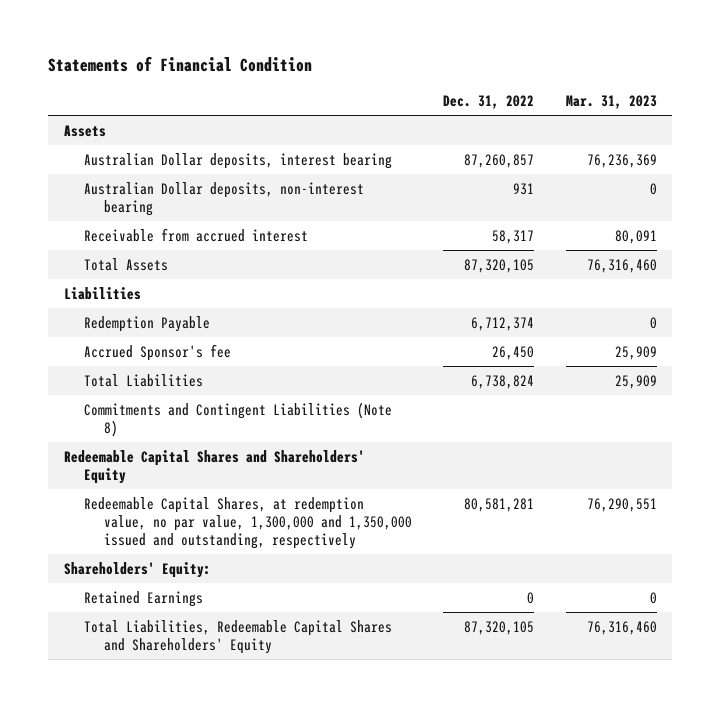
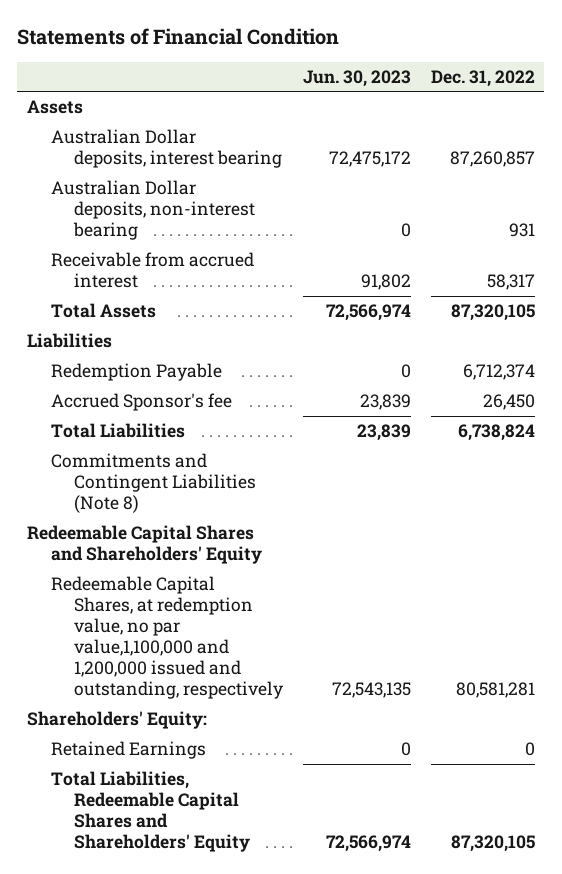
- | Dec. 31, 2022 | Mar. 31, 2023
+ | Jun. 30, 2023 | Dec. 31, 2022
- Redeemable Capital Shares, at redemption value, no par value, 1,300,000 and 1,350,000 issued and outstanding, respectively | 80,581,281 | 76,290,551
+ Redeemable Capital Shares, at redemption value, no par value,1,100,000 and 1,200,000 issued and outstanding, respectively | 72,543,135 | 80,581,281

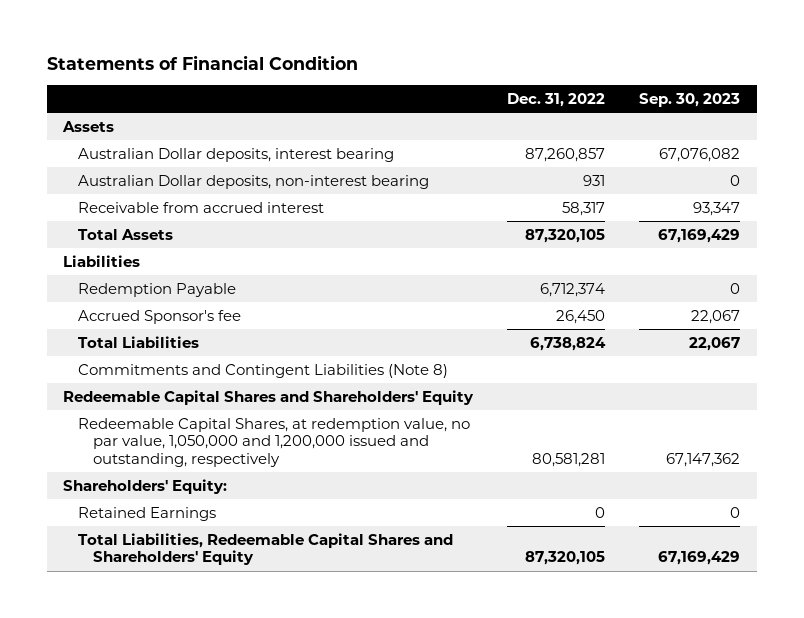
- | Jun. 30, 2023 | Dec. 31, 2022
+ | Dec. 31, 2022 | Sep. 30, 2023
- Redeemable Capital Shares, at redemption value, no par value,1,100,000 and 1,200,000 issued and outstanding, respectively | 72,543,135 | 80,581,281
+ Redeemable Capital Shares, at redemption value, no par value, 1,050,000 and 1,200,000 issued and outstanding, respectively | 80,581,281 | 67,147,362

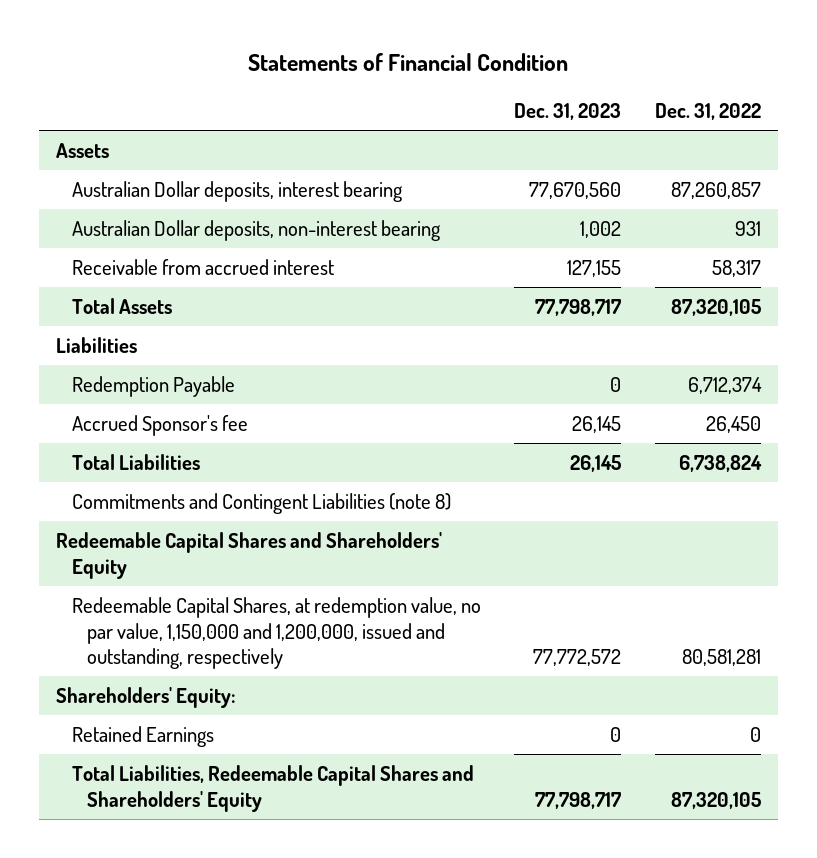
- | Dec. 31, 2022 | Sep. 30, 2023
+ | Dec. 31, 2023 | Dec. 31, 2022
- Commitments and Contingent Liabilities (Note 8)
+ Commitments and Contingent Liabilities (note 8)
- Redeemable Capital Shares, at redemption value, no par value, 1,050,000 and 1,200,000 issued and outstanding, respectively | 80,581,281 | 67,147,362
+ Redeemable Capital Shares, at redemption value, no par value, 1,150,000 and 1,200,000, issued and outstanding, respectively | 77,772,572 | 80,581,281

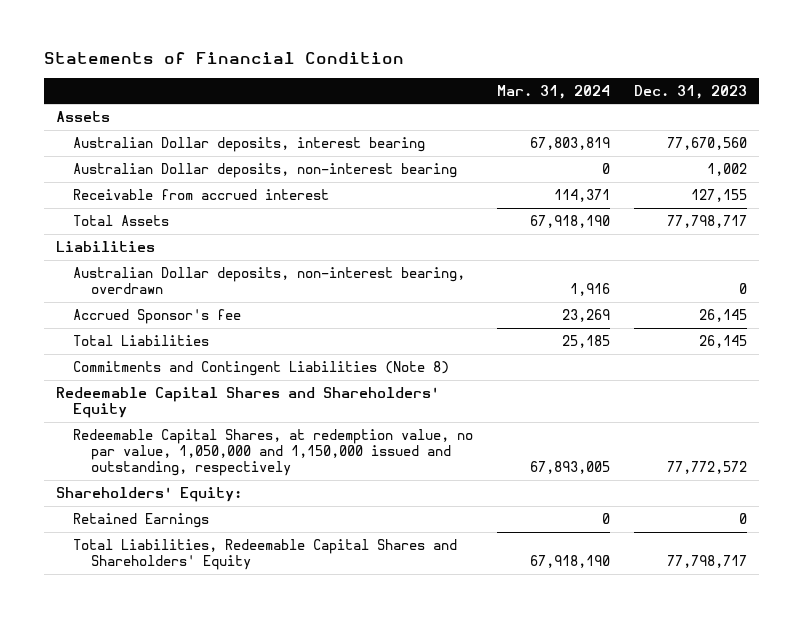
- | Dec. 31, 2023 | Dec. 31, 2022
+ | Mar. 31, 2024 | Dec. 31, 2023
- Redemption Payable | 0 | 6,712,374
+ Australian Dollar deposits, non-interest bearing, overdrawn | 1,916 | 0
- Commitments and Contingent Liabilities (note 8)
+ Commitments and Contingent Liabilities (Note 8)
- Redeemable Capital Shares, at redemption value, no par value, 1,150,000 and 1,200,000, issued and outstanding, respectively | 77,772,572 | 80,581,281
+ Redeemable Capital Shares, at redemption value, no par value, 1,050,000 and 1,150,000 issued and outstanding, respectively | 67,893,005 | 77,772,572

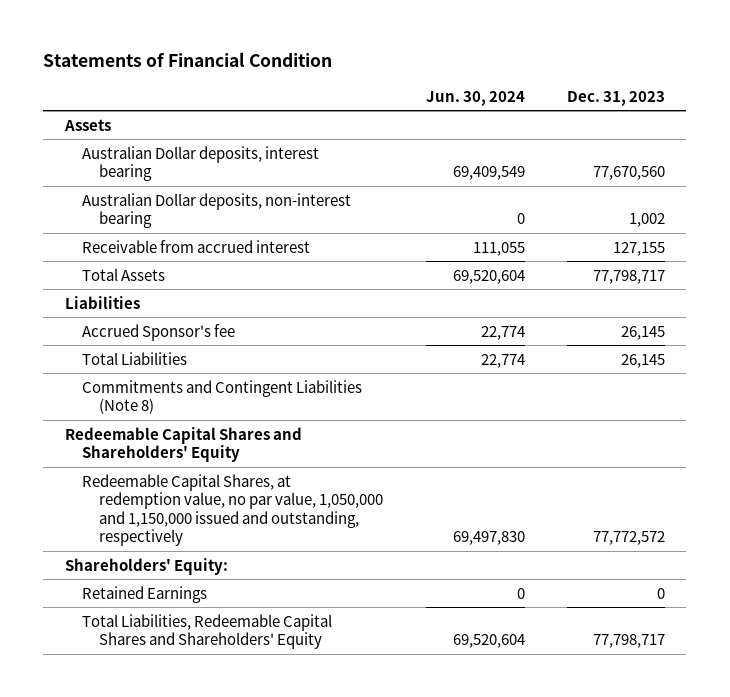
- | Mar. 31, 2024 | Dec. 31, 2023
+ | Jun. 30, 2024 | Dec. 31, 2023
- Australian Dollar deposits, non-interest bearing, overdrawn | 1,916 | 0

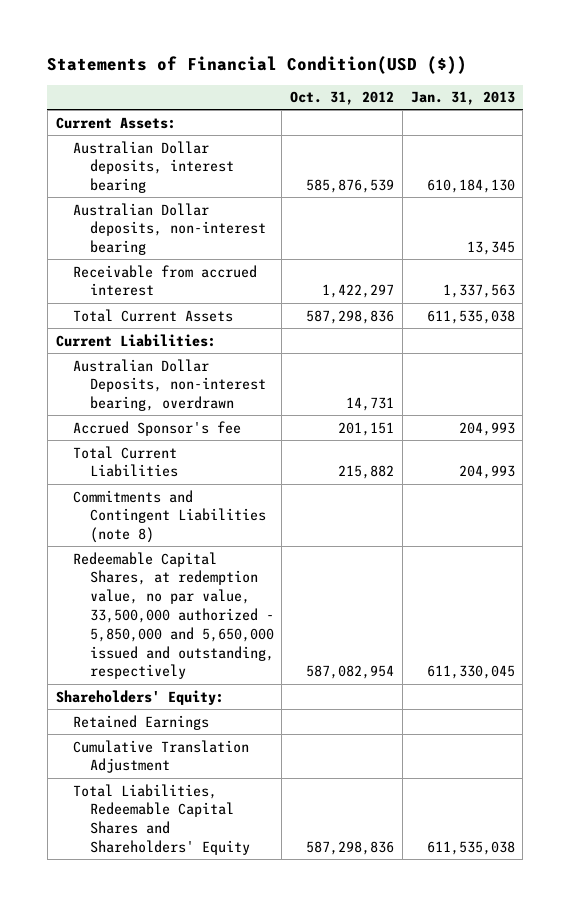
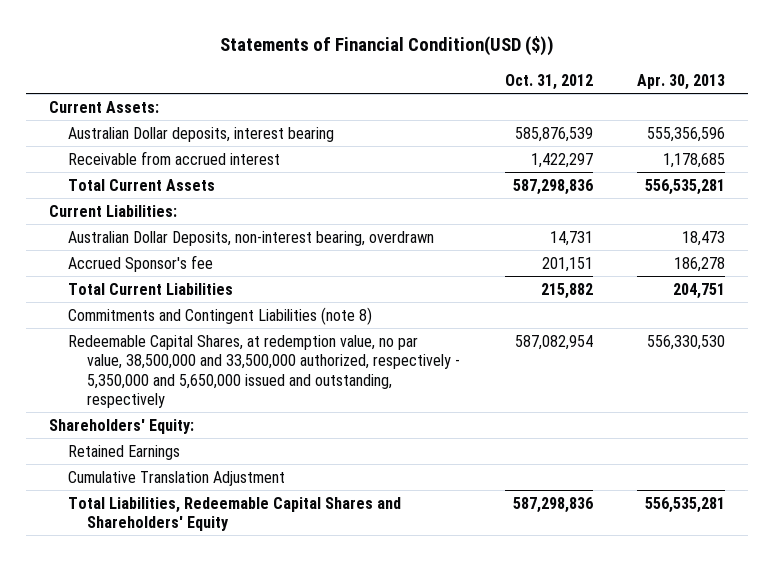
- | Oct. 31, 2012 | Jan. 31, 2013
+ | Oct. 31, 2012 | Apr. 30, 2013
- Australian Dollar deposits, non-interest bearing | | 13,345
- Redeemable Capital Shares, at redemption value, no par value, 33,500,000 authorized - 5,850,000 and 5,650,000 issued and outstanding, respectively | 587,082,954 | 611,330,045
+ Redeemable Capital Shares, at redemption value, no par value, 38,500,000 and 33,500,000 authorized, respectively - 5,350,000 and 5,650,000 issued and outstanding, respectively | 587,082,954 | 556,330,530

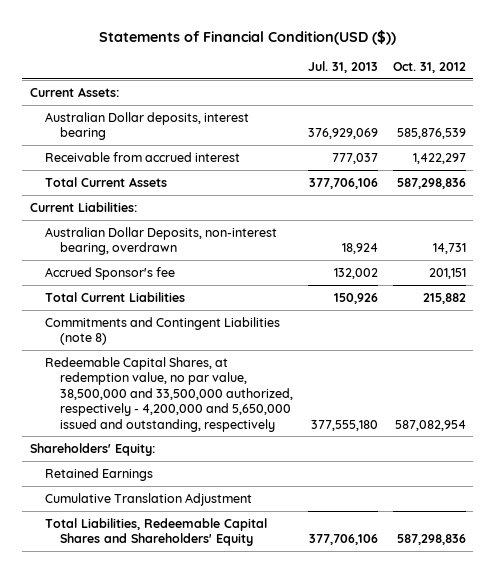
- | Oct. 31, 2012 | Apr. 30, 2013
+ | Jul. 31, 2013 | Oct. 31, 2012
- Redeemable Capital Shares, at redemption value, no par value, 38,500,000 and 33,500,000 authorized, respectively - 5,350,000 and 5,650,000 issued and outstanding, respectively | 587,082,954 | 556,330,530
+ Redeemable Capital Shares, at redemption value, no par value, 38,500,000 and 33,500,000 authorized, respectively - 4,200,000 and 5,650,000 issued and outstanding, respectively | 377,555,180 | 587,082,954

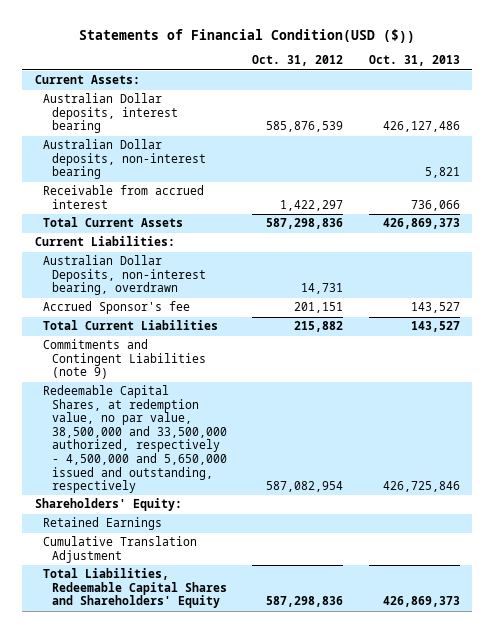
- | Jul. 31, 2013 | Oct. 31, 2012
+ | Oct. 31, 2012 | Oct. 31, 2013
+ Australian Dollar deposits, non-interest bearing | | 5,821
- Commitments and Contingent Liabilities (note 8)
- Redeemable Capital Shares, at redemption value, no par value, 38,500,000 and 33,500,000 authorized, respectively - 4,200,000 and 5,650,000 issued and outstanding, respectively | 377,555,180 | 587,082,954
+ Commitments and Contingent Liabilities (note 9)
+ Redeemable Capital Shares, at redemption value, no par value, 38,500,000 and 33,500,000 authorized, respectively - 4,500,000 and 5,650,000 issued and outstanding, respectively | 587,082,954 | 426,725,846

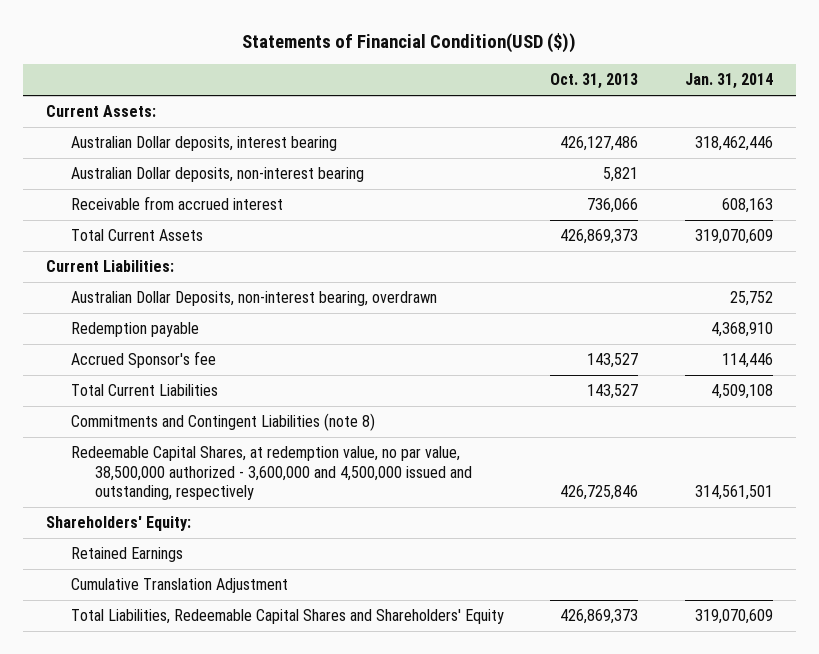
- | Oct. 31, 2012 | Oct. 31, 2013
+ | Oct. 31, 2013 | Jan. 31, 2014
+ Redemption payable | | 4,368,910
- Commitments and Contingent Liabilities (note 9)
- Redeemable Capital Shares, at redemption value, no par value, 38,500,000 and 33,500,000 authorized, respectively - 4,500,000 and 5,650,000 issued and outstanding, respectively | 587,082,954 | 426,725,846
+ Commitments and Contingent Liabilities (note 8)
+ Redeemable Capital Shares, at redemption value, no par value, 38,500,000 authorized - 3,600,000 and 4,500,000 issued and outstanding, respectively | 426,725,846 | 314,561,501

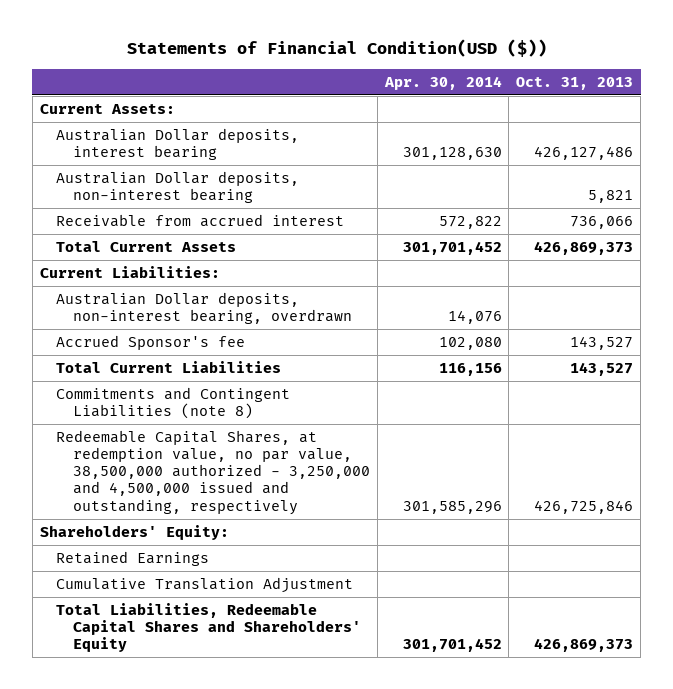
- | Oct. 31, 2013 | Jan. 31, 2014
+ | Apr. 30, 2014 | Oct. 31, 2013
- Australian Dollar Deposits, non-interest bearing, overdrawn | | 25,752
- Redemption payable | | 4,368,910
+ Australian Dollar deposits, non-interest bearing, overdrawn | 14,076 |
- Redeemable Capital Shares, at redemption value, no par value, 38,500,000 authorized - 3,600,000 and 4,500,000 issued and outstanding, respectively | 426,725,846 | 314,561,501
+ Redeemable Capital Shares, at redemption value, no par value, 38,500,000 authorized - 3,250,000 and 4,500,000 issued and outstanding, respectively | 301,585,296 | 426,725,846

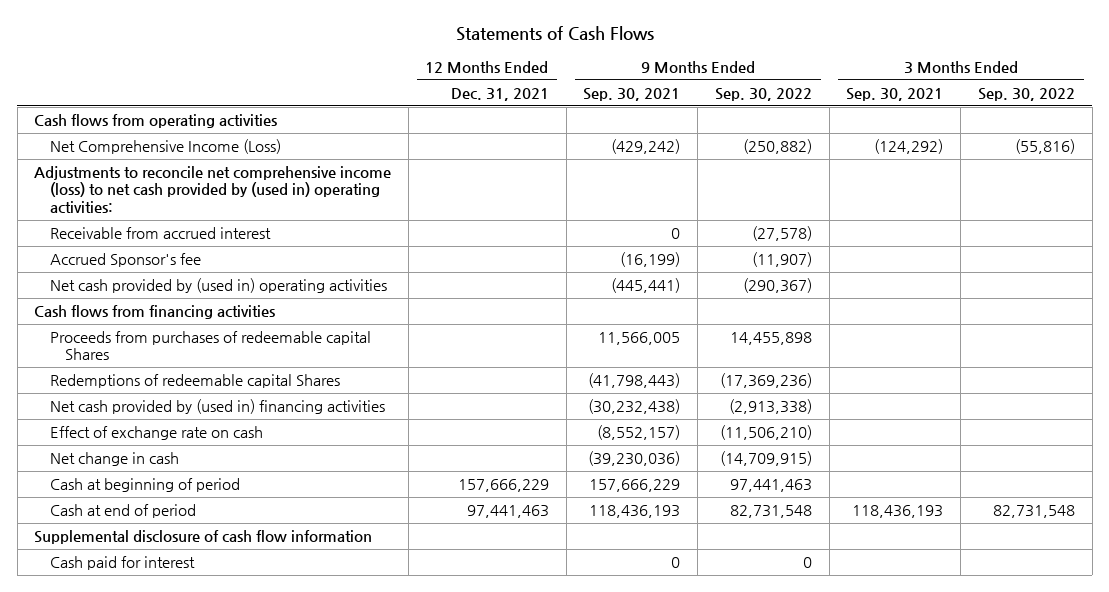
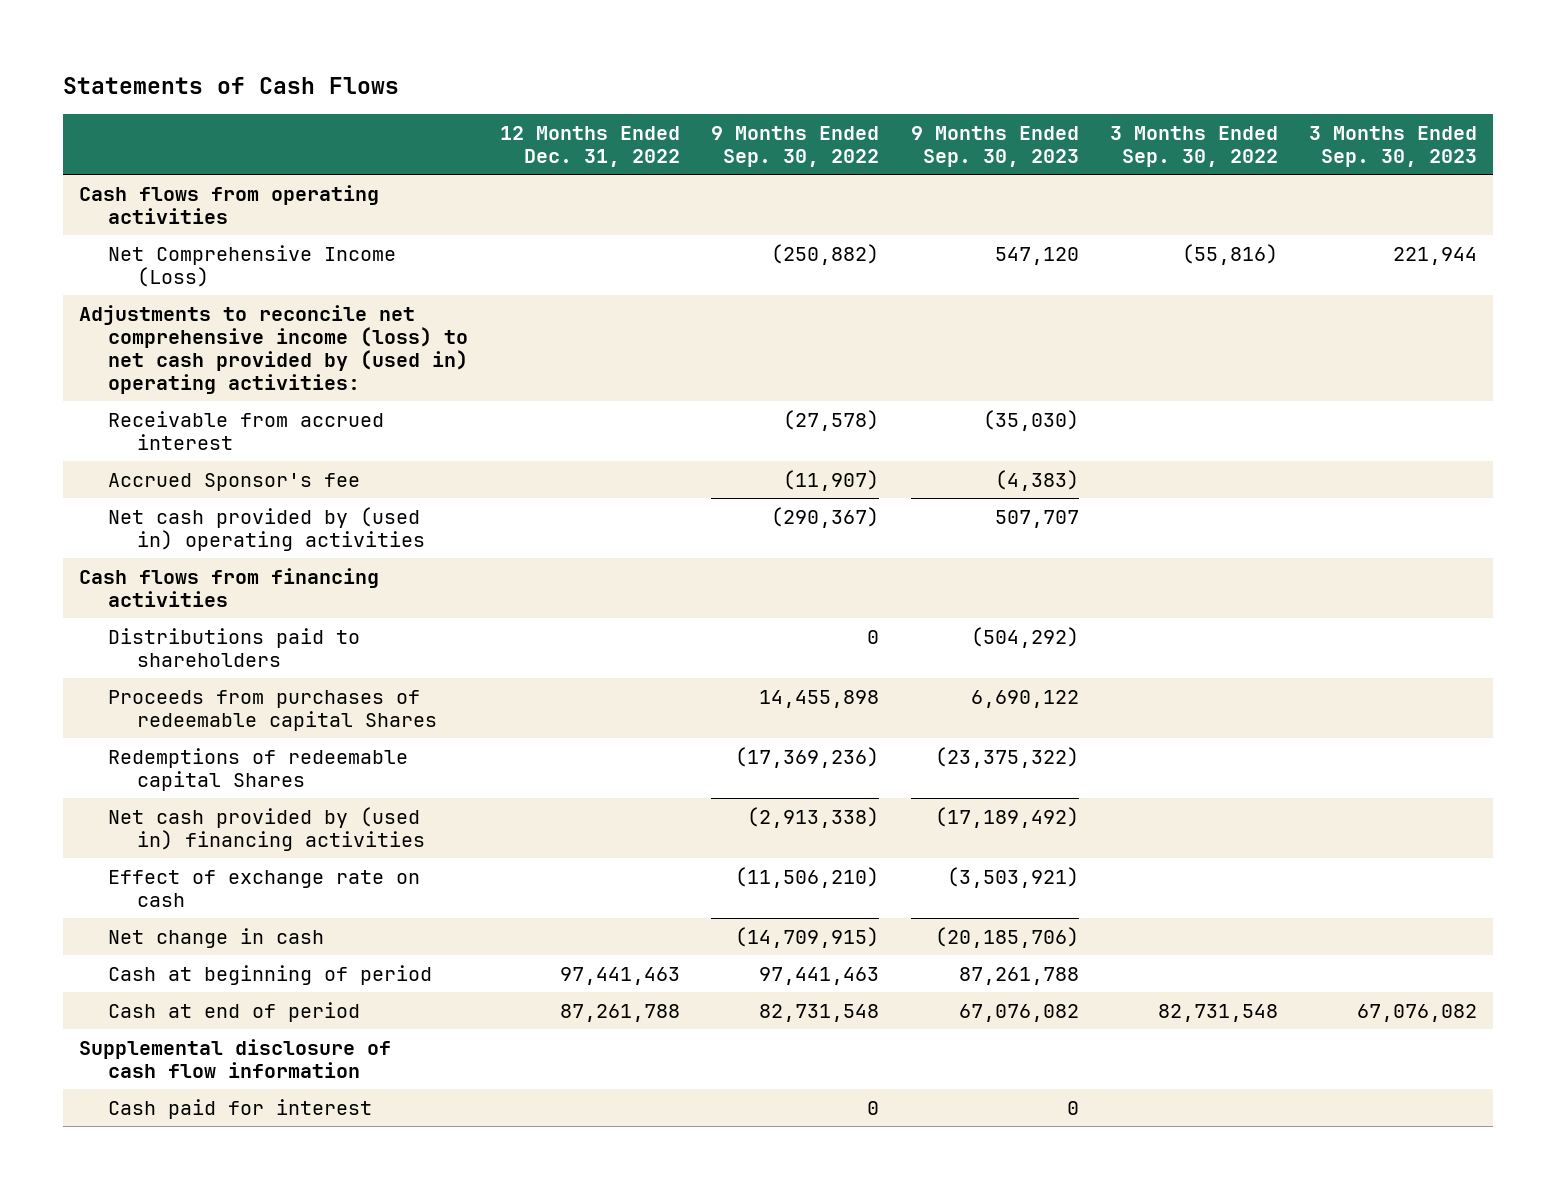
- | 12 Months Ended Dec. 31, 2021 | 9 Months Ended Sep. 30, 2021 | 9 Months Ended Sep. 30, 2022 | 3 Months Ended Sep. 30, 2021 | 3 Months Ended Sep. 30, 2022
+ | 12 Months Ended Dec. 31, 2022 | 9 Months Ended Sep. 30, 2022 | 9 Months Ended Sep. 30, 2023 | 3 Months Ended Sep. 30, 2022 | 3 Months Ended Sep. 30, 2023
+ Distributions paid to shareholders | | 0 | (504,292) | |

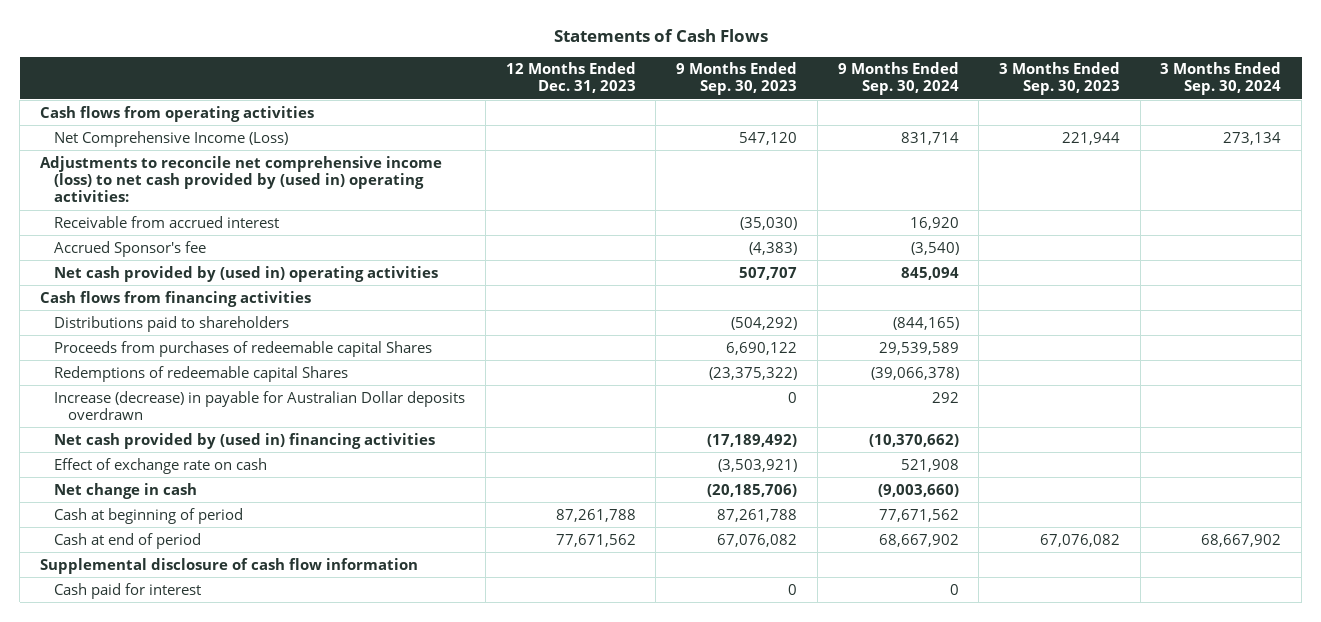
- | 12 Months Ended Dec. 31, 2022 | 9 Months Ended Sep. 30, 2022 | 9 Months Ended Sep. 30, 2023 | 3 Months Ended Sep. 30, 2022 | 3 Months Ended Sep. 30, 2023
+ | 12 Months Ended Dec. 31, 2023 | 9 Months Ended Sep. 30, 2023 | 9 Months Ended Sep. 30, 2024 | 3 Months Ended Sep. 30, 2023 | 3 Months Ended Sep. 30, 2024
+ Increase (decrease) in payable for Australian Dollar deposits overdrawn | | 0 | 292 | |

